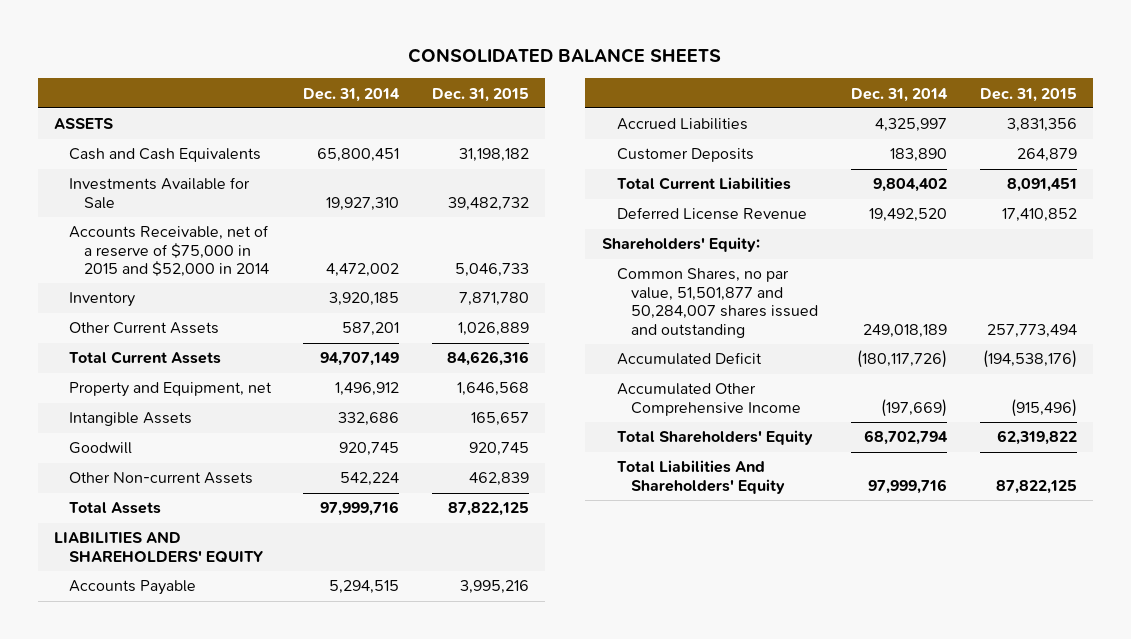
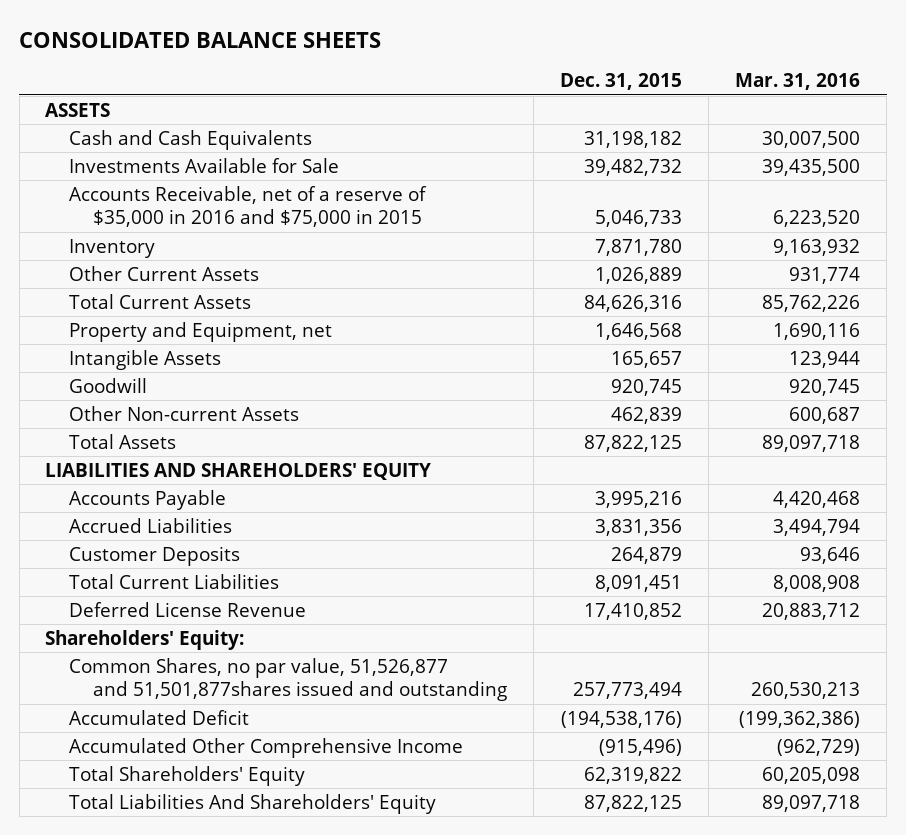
- | Dec. 31, 2014 | Dec. 31, 2015
+ | Dec. 31, 2015 | Mar. 31, 2016
- Accounts Receivable, net of a reserve of $75,000 in 2015 and $52,000 in 2014 | 4,472,002 | 5,046,733
+ Accounts Receivable, net of a reserve of $35,000 in 2016 and $75,000 in 2015 | 5,046,733 | 6,223,520
- Common Shares, no par value, 51,501,877 and 50,284,007 shares issued and outstanding | 249,018,189 | 257,773,494
+ Common Shares, no par value, 51,526,877 and 51,501,877shares issued and outstanding | 257,773,494 | 260,530,213

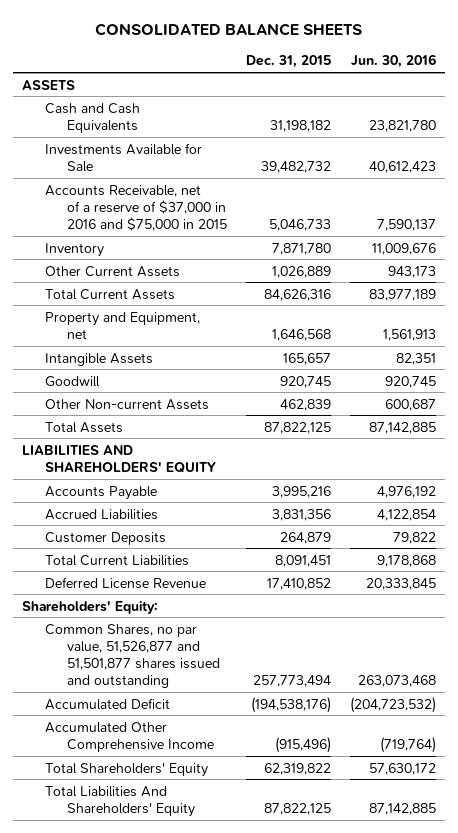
- | Dec. 31, 2015 | Mar. 31, 2016
+ | Dec. 31, 2015 | Jun. 30, 2016
- Accounts Receivable, net of a reserve of $35,000 in 2016 and $75,000 in 2015 | 5,046,733 | 6,223,520
+ Accounts Receivable, net of a reserve of $37,000 in 2016 and $75,000 in 2015 | 5,046,733 | 7,590,137
- Common Shares, no par value, 51,526,877 and 51,501,877shares issued and outstanding | 257,773,494 | 260,530,213
+ Common Shares, no par value, 51,526,877 and 51,501,877 shares issued and outstanding | 257,773,494 | 263,073,468

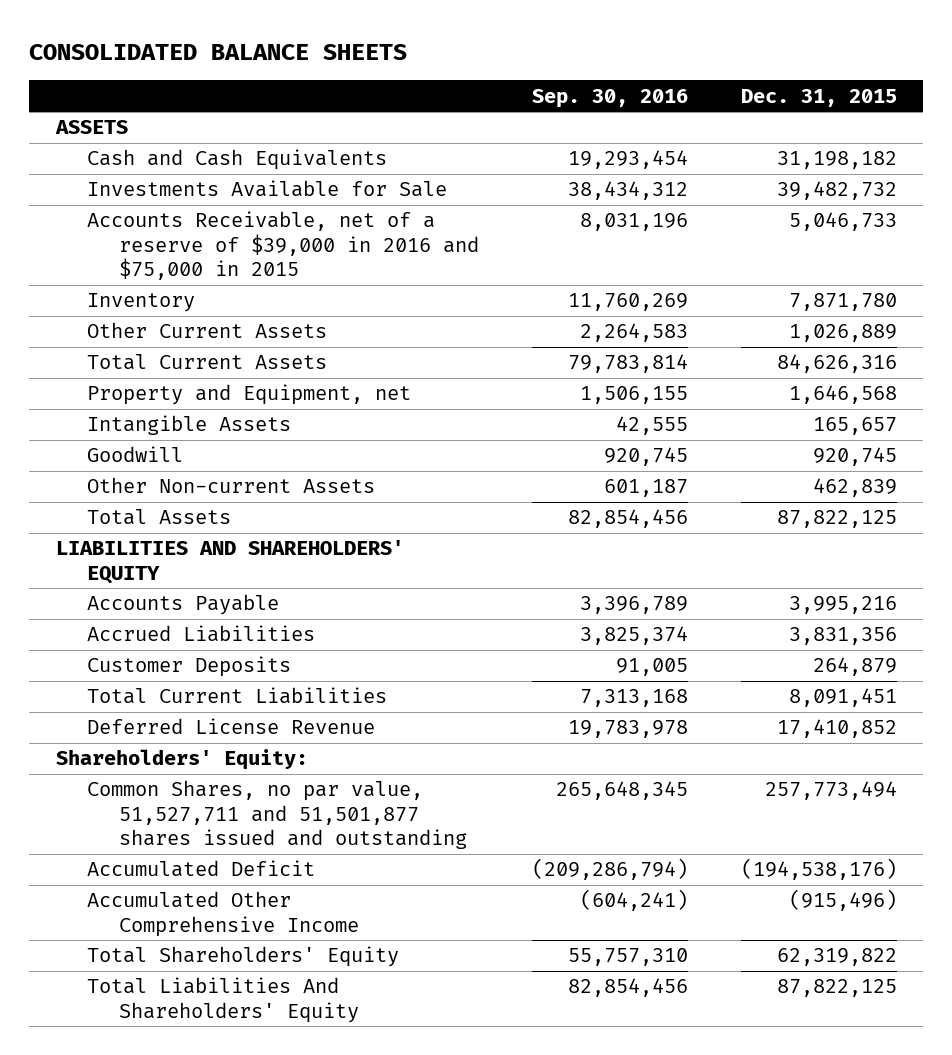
- | Dec. 31, 2015 | Jun. 30, 2016
+ | Sep. 30, 2016 | Dec. 31, 2015
- Accounts Receivable, net of a reserve of $37,000 in 2016 and $75,000 in 2015 | 5,046,733 | 7,590,137
+ Accounts Receivable, net of a reserve of $39,000 in 2016 and $75,000 in 2015 | 8,031,196 | 5,046,733
- Common Shares, no par value, 51,526,877 and 51,501,877 shares issued and outstanding | 257,773,494 | 263,073,468
+ Common Shares, no par value, 51,527,711 and 51,501,877 shares issued and outstanding | 265,648,345 | 257,773,494

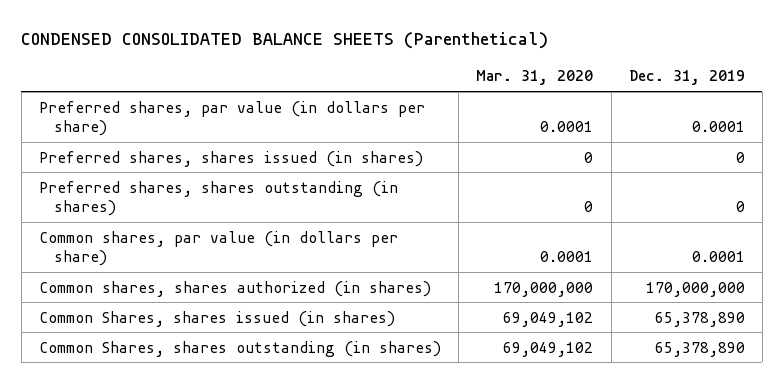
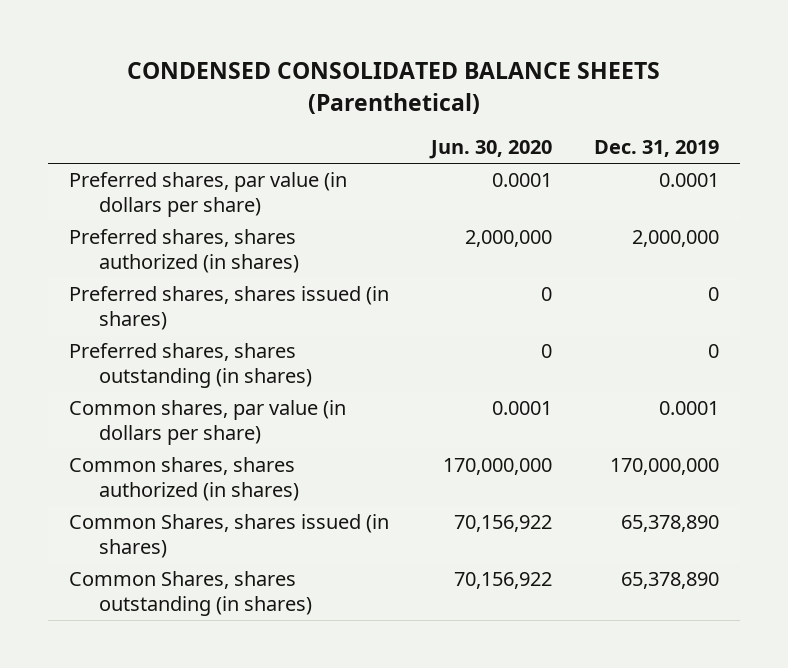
- | Mar. 31, 2020 | Dec. 31, 2019
+ | Jun. 30, 2020 | Dec. 31, 2019
+ Preferred shares, shares authorized (in shares) | 2,000,000 | 2,000,000

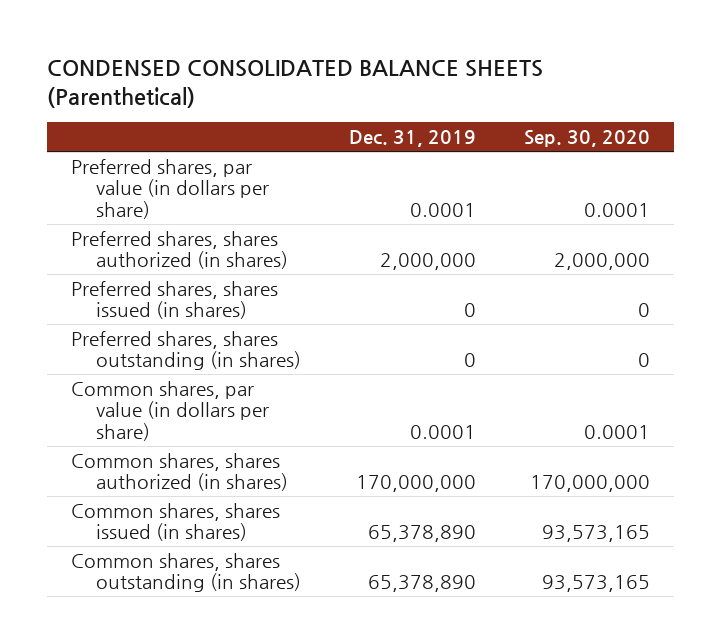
- | Jun. 30, 2020 | Dec. 31, 2019
+ | Dec. 31, 2019 | Sep. 30, 2020
- Common Shares, shares issued (in shares) | 70,156,922 | 65,378,890
- Common Shares, shares outstanding (in shares) | 70,156,922 | 65,378,890
+ Common shares, shares issued (in shares) | 65,378,890 | 93,573,165
+ Common shares, shares outstanding (in shares) | 65,378,890 | 93,573,165

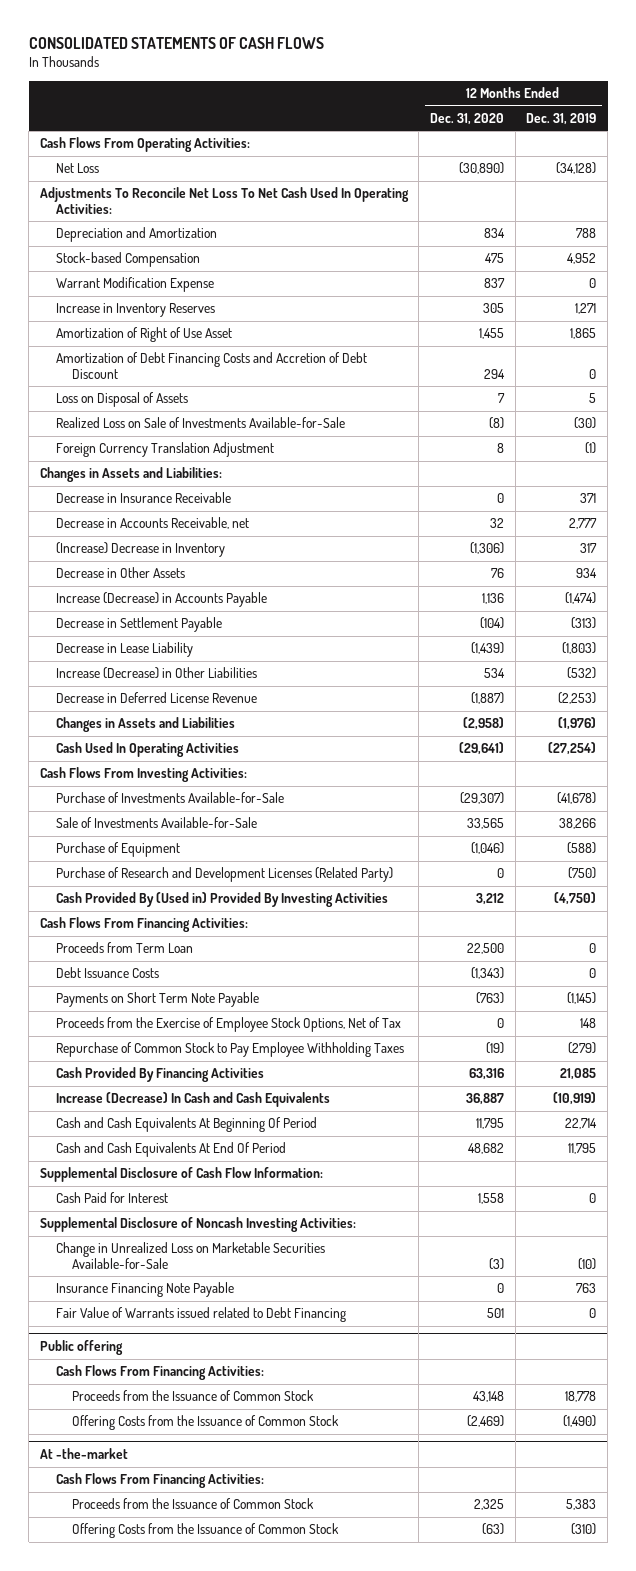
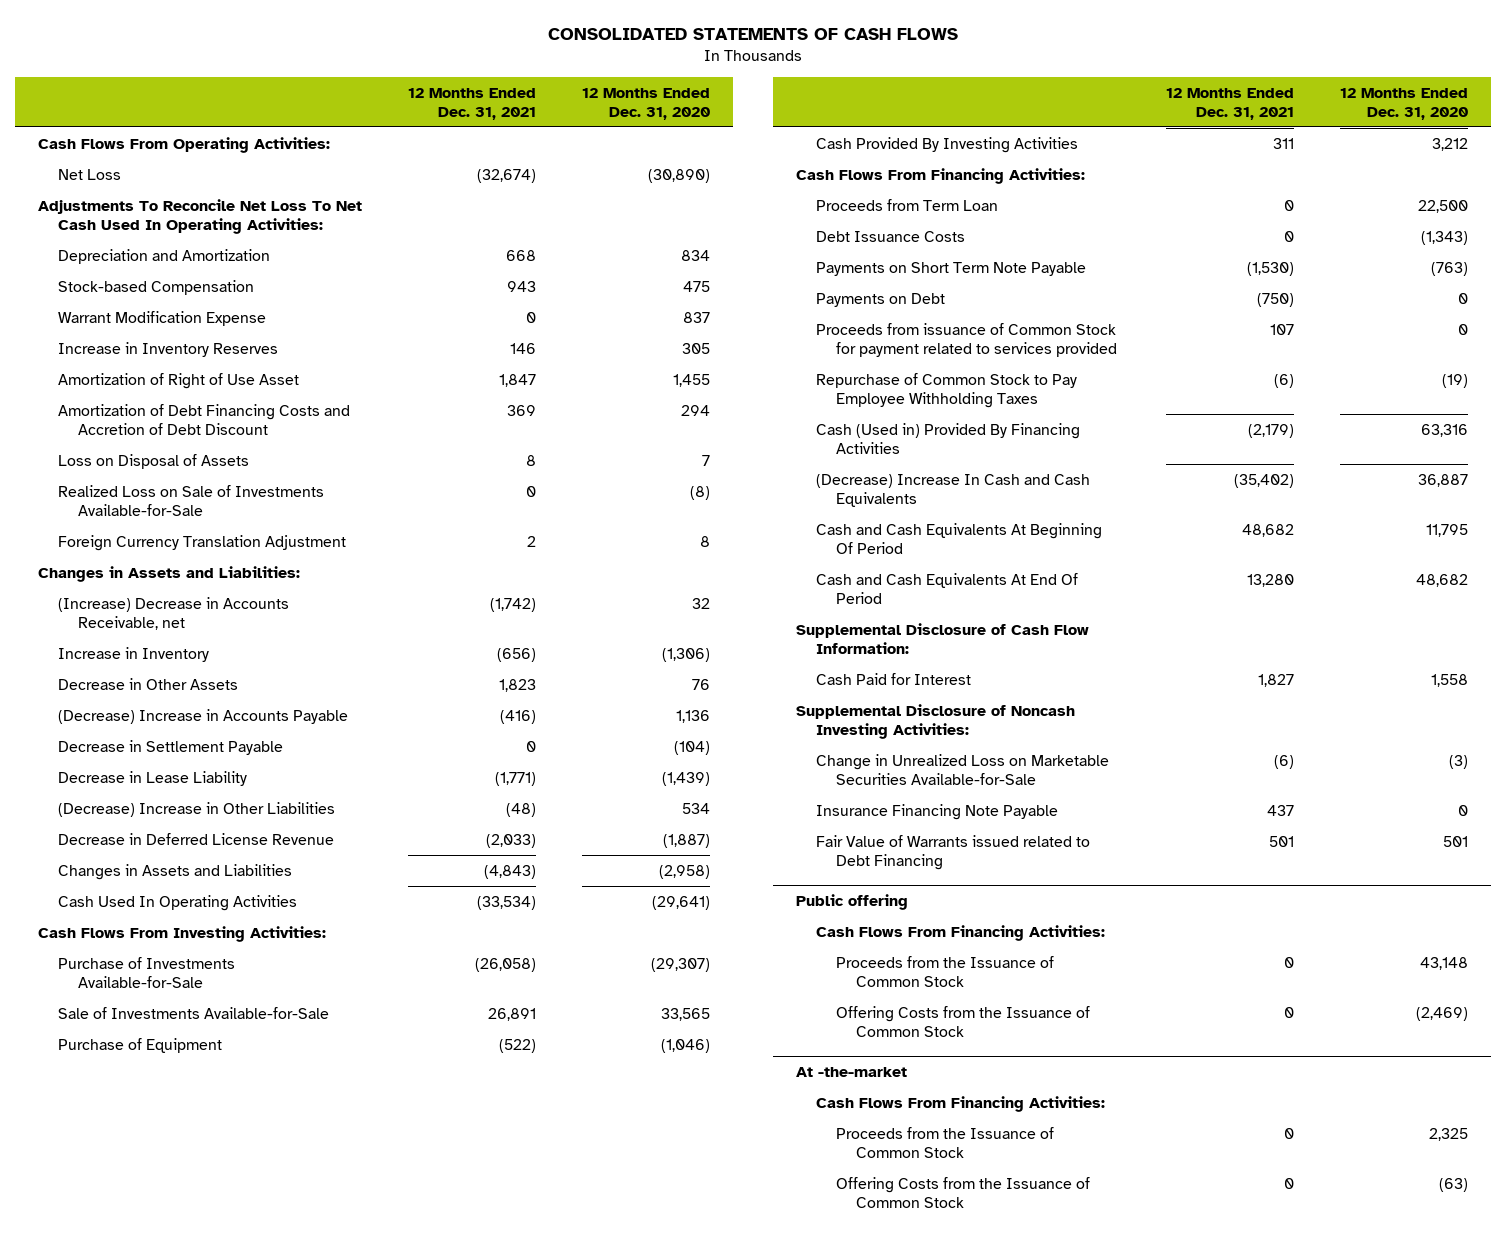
- | 12 Months Ended Dec. 31, 2020 | 12 Months Ended Dec. 31, 2019
+ | 12 Months Ended Dec. 31, 2021 | 12 Months Ended Dec. 31, 2020
- Decrease in Insurance Receivable | 0 | 371
- Decrease in Accounts Receivable, net | 32 | 2,777
- (Increase) Decrease in Inventory | (1,306) | 317
+ (Increase) Decrease in Accounts Receivable, net | (1,742) | 32
+ Increase in Inventory | (656) | (1,306)
- Increase (Decrease) in Accounts Payable | 1,136 | (1,474)
+ (Decrease) Increase in Accounts Payable | (416) | 1,136
- Increase (Decrease) in Other Liabilities | 534 | (532)
+ (Decrease) Increase in Other Liabilities | (48) | 534
- Purchase of Research and Development Licenses (Related Party) | 0 | (750)
- Cash Provided By (Used in) Provided By Investing Activities | 3,212 | (4,750)
+ Cash Provided By Investing Activities | 311 | 3,212
- Proceeds from the Exercise of Employee Stock Options, Net of Tax | 0 | 148
+ Payments on Debt | (750) | 0
+ Proceeds from issuance of Common Stock for payment related to services provided | 107 | 0
- Cash Provided By Financing Activities | 63,316 | 21,085
- Increase (Decrease) In Cash and Cash Equivalents | 36,887 | (10,919)
+ Cash (Used in) Provided By Financing Activities | (2,179) | 63,316
+ (Decrease) Increase In Cash and Cash Equivalents | (35,402) | 36,887

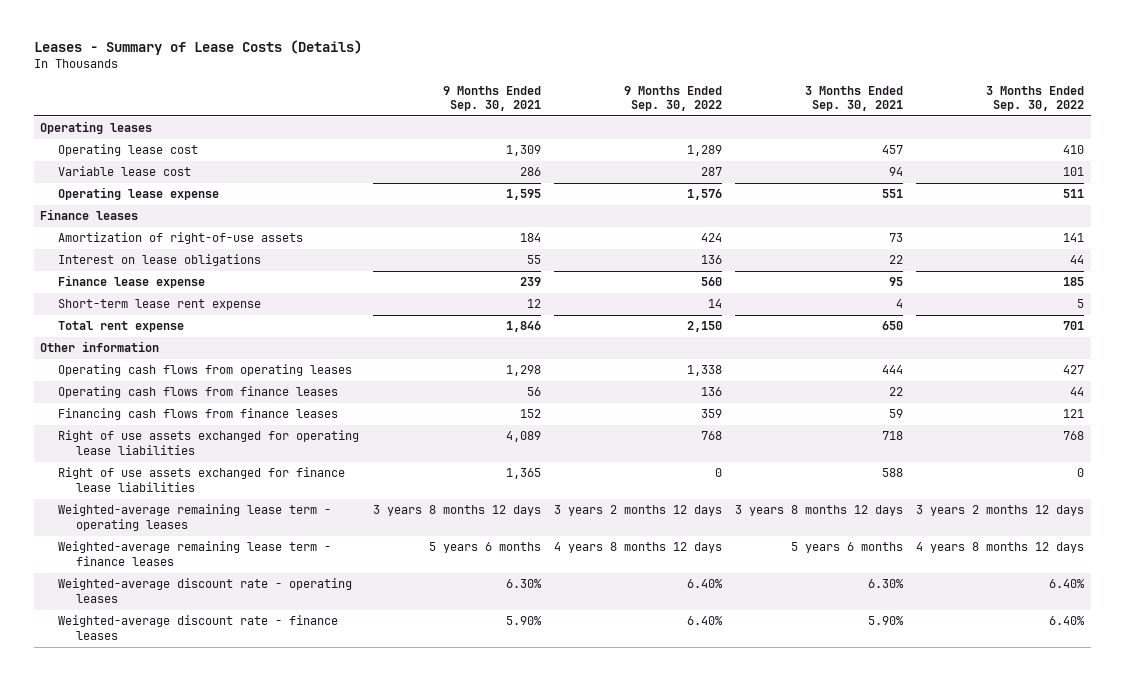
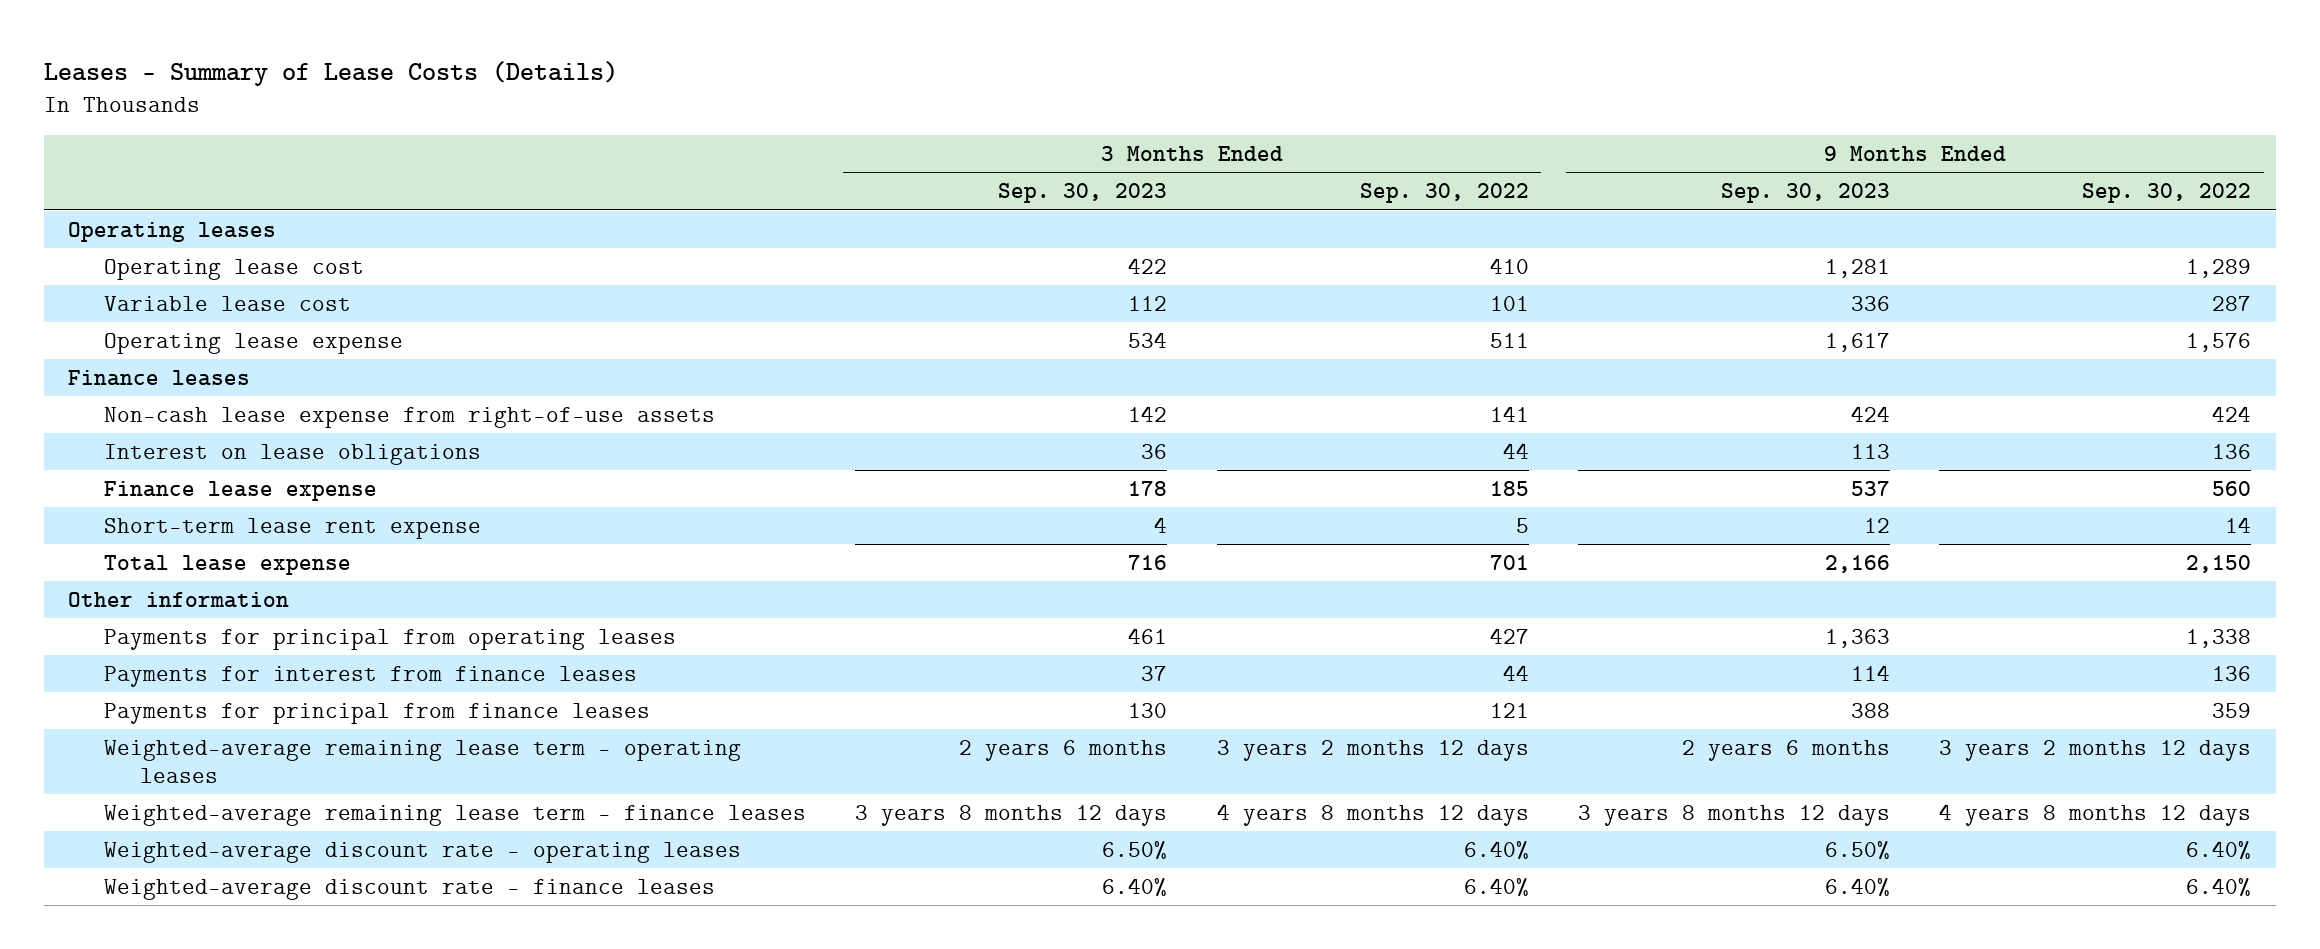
- | 9 Months Ended Sep. 30, 2021 | 9 Months Ended Sep. 30, 2022 | 3 Months Ended Sep. 30, 2021 | 3 Months Ended Sep. 30, 2022
+ | 3 Months Ended Sep. 30, 2023 | 3 Months Ended Sep. 30, 2022 | 9 Months Ended Sep. 30, 2023 | 9 Months Ended Sep. 30, 2022
- Amortization of right-of-use assets | 184 | 424 | 73 | 141
+ Non-cash lease expense from right-of-use assets | 142 | 141 | 424 | 424
- Total rent expense | 1,846 | 2,150 | 650 | 701
+ Total lease expense | 716 | 701 | 2,166 | 2,150
- Operating cash flows from operating leases | 1,298 | 1,338 | 444 | 427
- Operating cash flows from finance leases | 56 | 136 | 22 | 44
- Financing cash flows from finance leases | 152 | 359 | 59 | 121
- Right of use assets exchanged for operating lease liabilities | 4,089 | 768 | 718 | 768
- Right of use assets exchanged for finance lease liabilities | 1,365 | 0 | 588 | 0
+ Payments for principal from operating leases | 461 | 427 | 1,363 | 1,338
+ Payments for interest from finance leases | 37 | 44 | 114 | 136
+ Payments for principal from finance leases | 130 | 121 | 388 | 359

